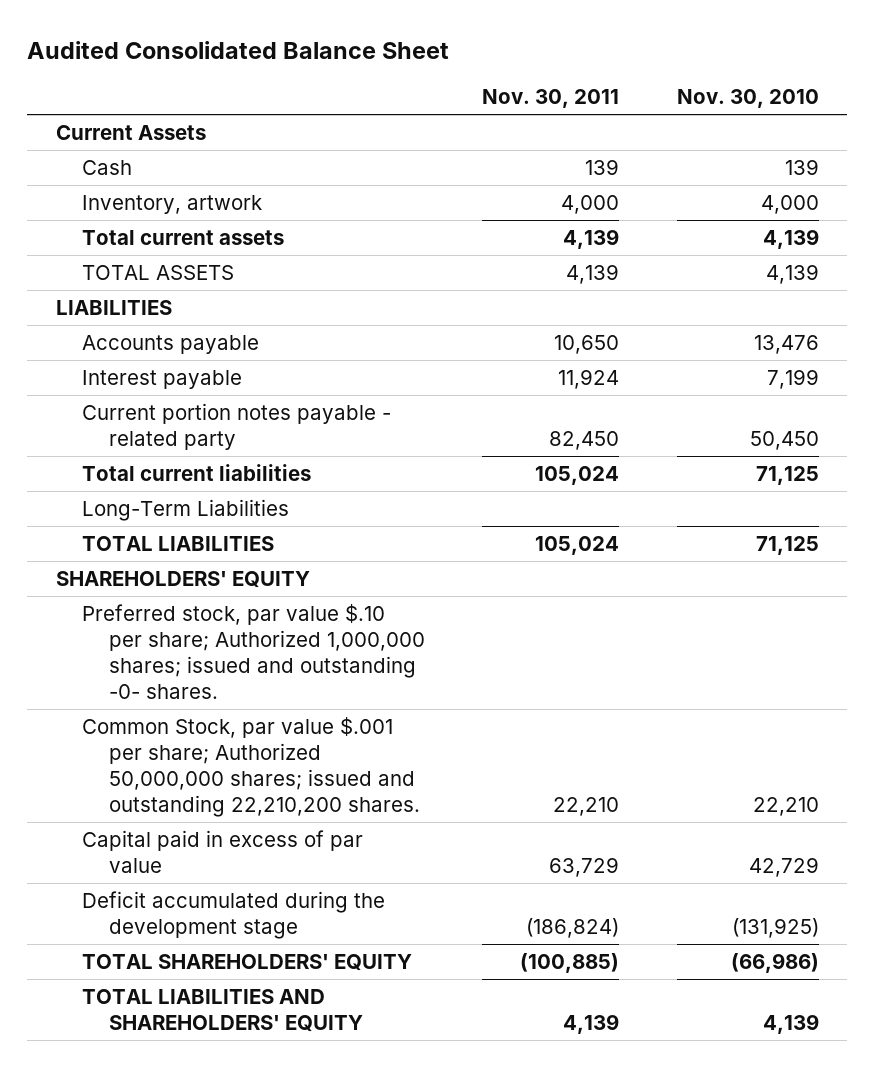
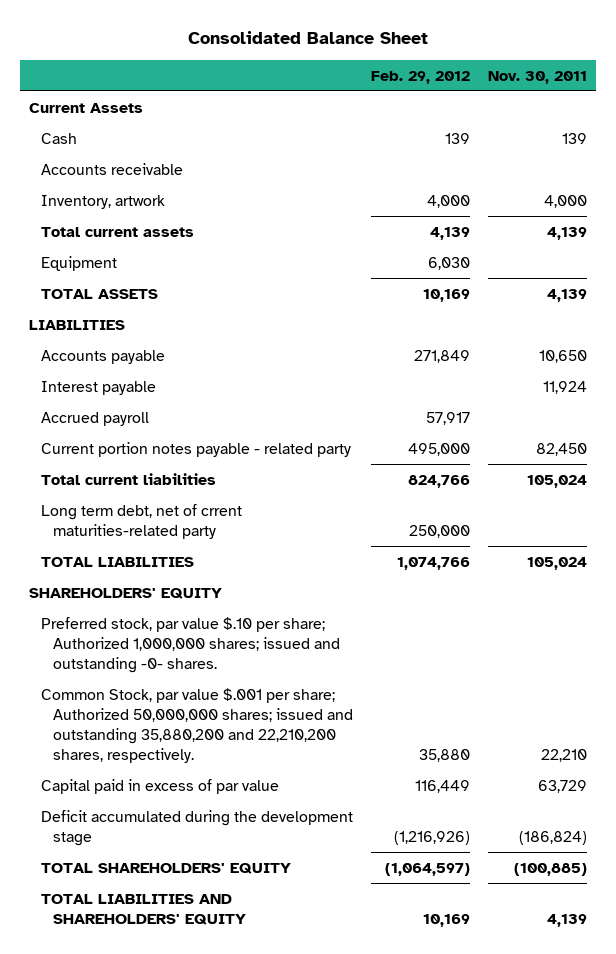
- Audited Consolidated Balance Sheet
+ Consolidated Balance Sheet
- | Nov. 30, 2011 | Nov. 30, 2010
+ | Feb. 29, 2012 | Nov. 30, 2011
+ Accounts receivable
+ Equipment | 6,030 |
+ Accrued payroll | 57,917 |
- Long-Term Liabilities
+ Long term debt, net of crrent maturities-related party | 250,000 |
- Common Stock, par value $.001 per share; Authorized 50,000,000 shares; issued and outstanding 22,210,200 shares. | 22,210 | 22,210
+ Common Stock, par value $.001 per share; Authorized 50,000,000 shares; issued and outstanding 35,880,200 and 22,210,200 shares, respectively. | 35,880 | 22,210

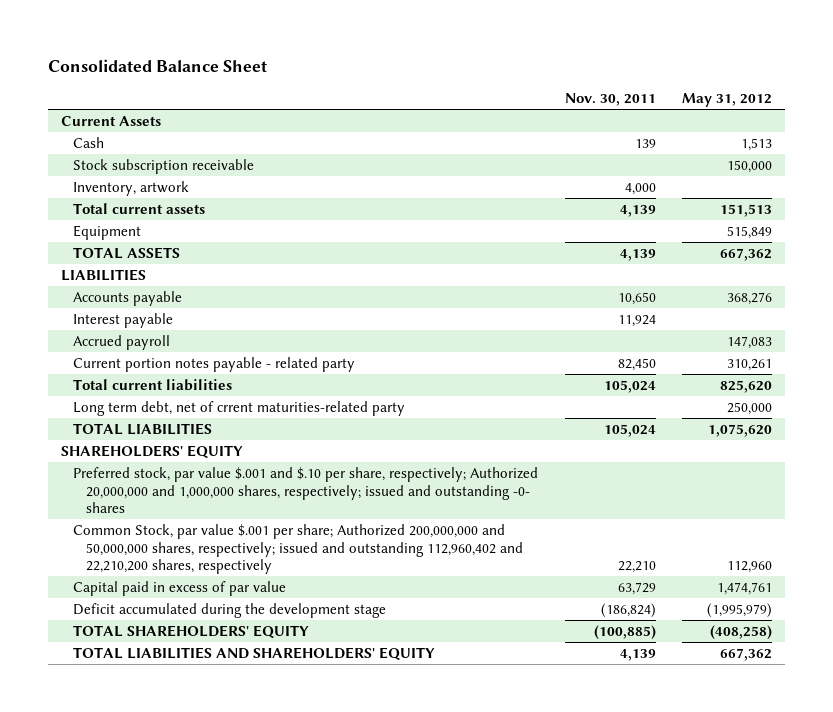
- | Feb. 29, 2012 | Nov. 30, 2011
+ | Nov. 30, 2011 | May 31, 2012
- Accounts receivable
+ Stock subscription receivable | | 150,000
- Preferred stock, par value $.10 per share; Authorized 1,000,000 shares; issued and outstanding -0- shares.
- Common Stock, par value $.001 per share; Authorized 50,000,000 shares; issued and outstanding 35,880,200 and 22,210,200 shares, respectively. | 35,880 | 22,210
+ Preferred stock, par value $.001 and $.10 per share, respectively; Authorized 20,000,000 and 1,000,000 shares, respectively; issued and outstanding -0- shares
+ Common Stock, par value $.001 per share; Authorized 200,000,000 and 50,000,000 shares, respectively; issued and outstanding 112,960,402 and 22,210,200 shares, respectively | 22,210 | 112,960

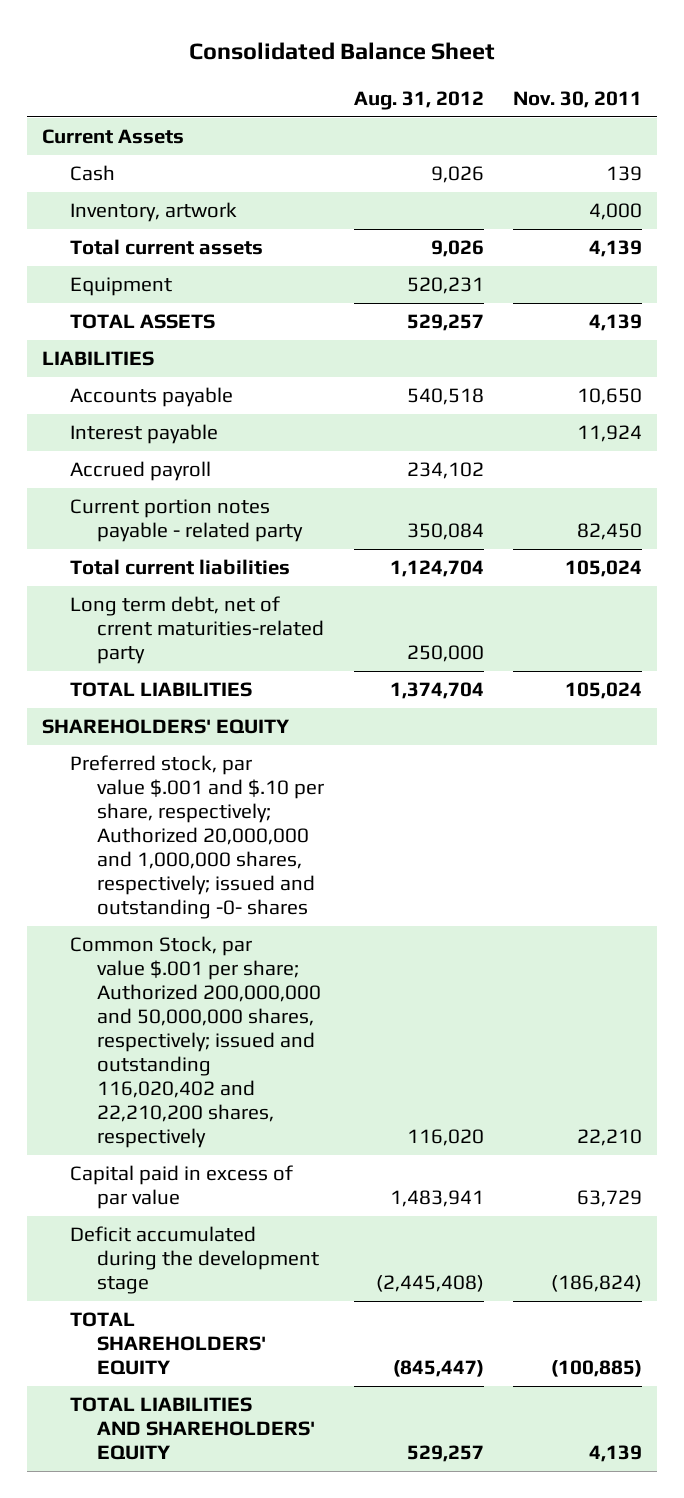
- | Nov. 30, 2011 | May 31, 2012
+ | Aug. 31, 2012 | Nov. 30, 2011
- Stock subscription receivable | | 150,000
- Common Stock, par value $.001 per share; Authorized 200,000,000 and 50,000,000 shares, respectively; issued and outstanding 112,960,402 and 22,210,200 shares, respectively | 22,210 | 112,960
+ Common Stock, par value $.001 per share; Authorized 200,000,000 and 50,000,000 shares, respectively; issued and outstanding 116,020,402 and 22,210,200 shares, respectively | 116,020 | 22,210

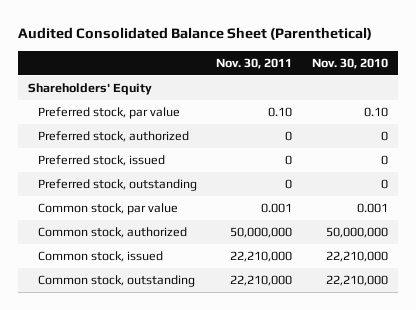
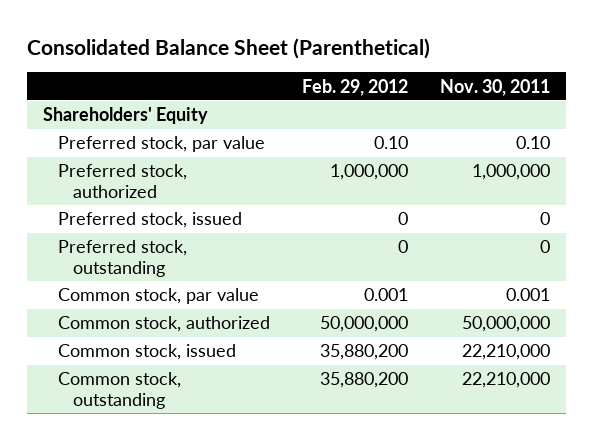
- Audited Consolidated Balance Sheet (Parenthetical)
+ Consolidated Balance Sheet (Parenthetical)
- | Nov. 30, 2011 | Nov. 30, 2010
+ | Feb. 29, 2012 | Nov. 30, 2011
- Preferred stock, authorized | 0 | 0
+ Preferred stock, authorized | 1,000,000 | 1,000,000

